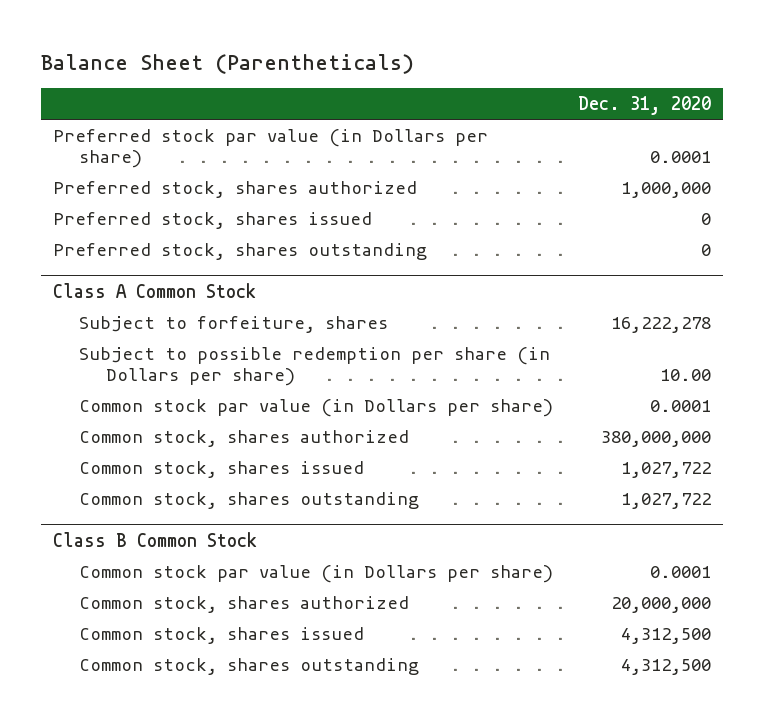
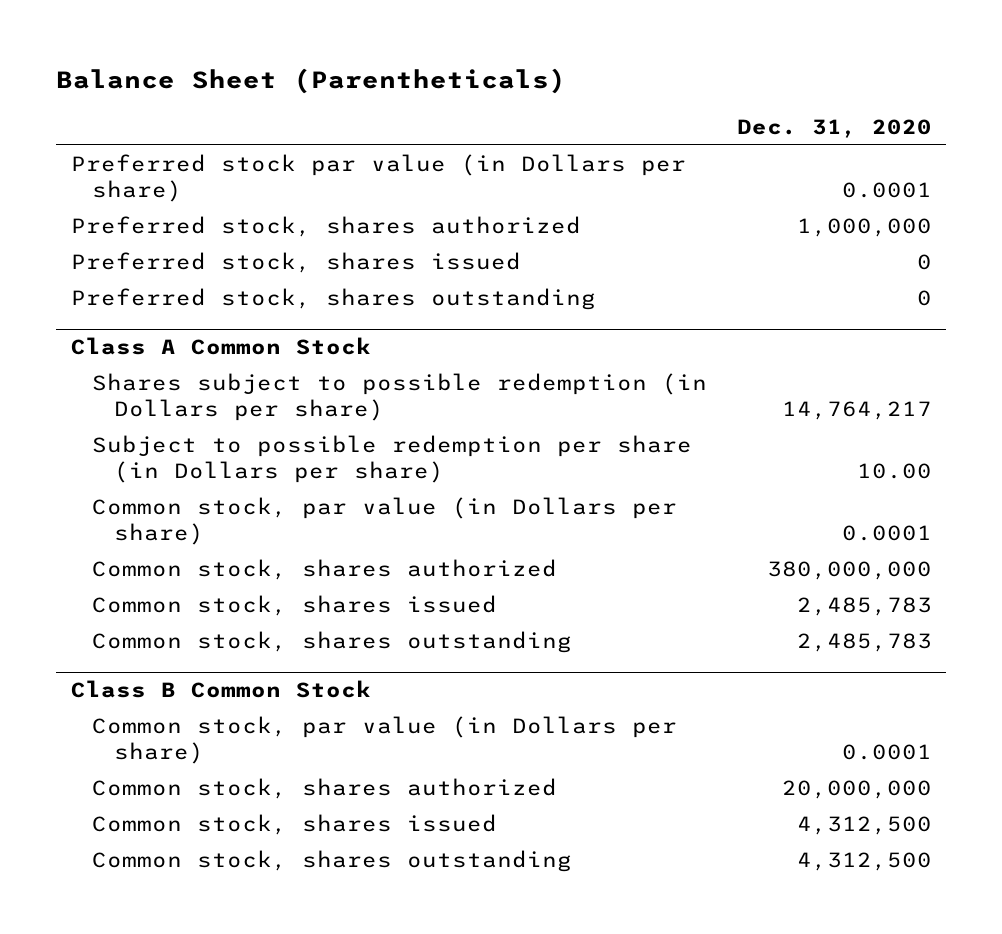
@ Class A Common Stock
- Subject to forfeiture, shares | 16,222,278
+ Shares subject to possible redemption (in Dollars per share) | 14,764,217
- Common stock par value (in Dollars per share) | 0.0001
+ Common stock, par value (in Dollars per share) | 0.0001
- Common stock, shares issued | 1,027,722
- Common stock, shares outstanding | 1,027,722
+ Common stock, shares issued | 2,485,783
+ Common stock, shares outstanding | 2,485,783
@ Class B Common Stock
- Common stock par value (in Dollars per share) | 0.0001
+ Common stock, par value (in Dollars per share) | 0.0001

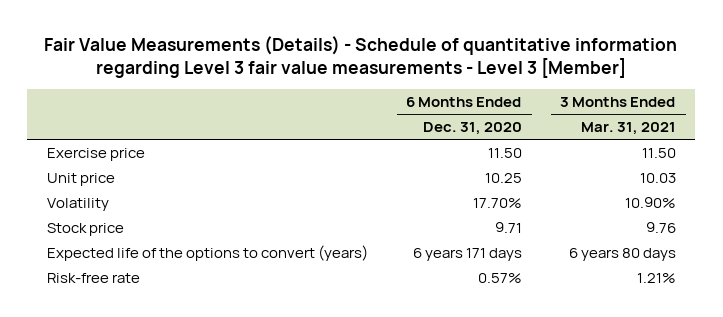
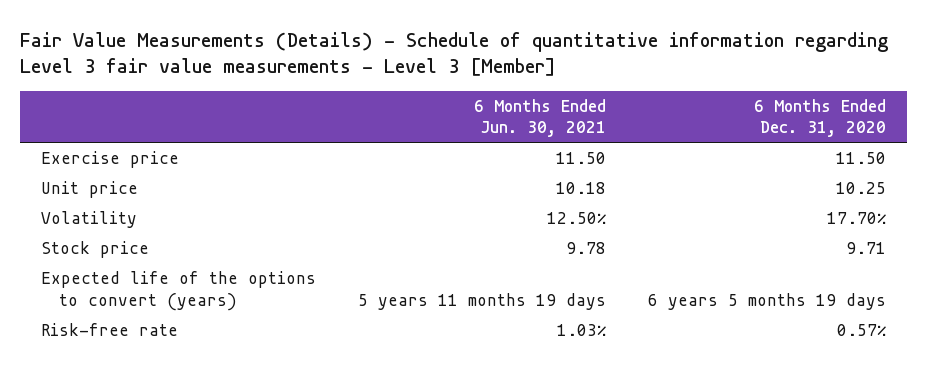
- | 6 Months Ended Dec. 31, 2020 | 3 Months Ended Mar. 31, 2021
+ | 6 Months Ended Jun. 30, 2021 | 6 Months Ended Dec. 31, 2020
- Expected life of the options to convert (years) | 6 years 171 days | 6 years 80 days
+ Expected life of the options to convert (years) | 5 years 11 months 19 days | 6 years 5 months 19 days

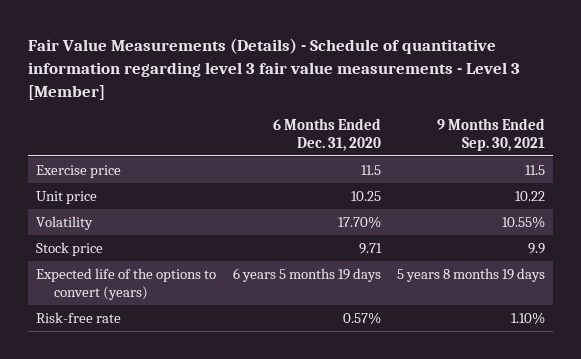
- Fair Value Measurements (Details) - Schedule of quantitative information regarding Level 3 fair value measurements - Level 3 [Member]
+ Fair Value Measurements (Details) - Schedule of quantitative information regarding level 3 fair value measurements - Level 3 [Member]
- | 6 Months Ended Jun. 30, 2021 | 6 Months Ended Dec. 31, 2020
+ | 6 Months Ended Dec. 31, 2020 | 9 Months Ended Sep. 30, 2021
- Exercise price | 11.50 | 11.50
+ Exercise price | 11.5 | 11.5

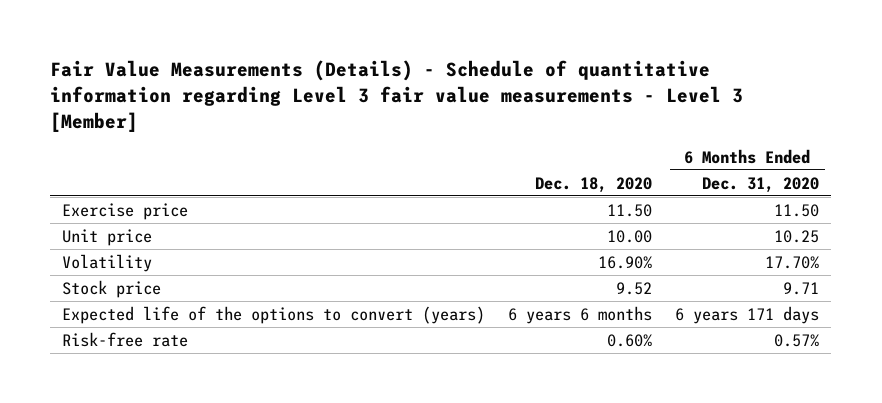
- Fair Value Measurements (Details) - Schedule of quantitative information regarding level 3 fair value measurements - Level 3 [Member]
+ Fair Value Measurements (Details) - Schedule of quantitative information regarding Level 3 fair value measurements - Level 3 [Member]
- | 6 Months Ended Dec. 31, 2020 | 9 Months Ended Sep. 30, 2021
+ | Dec. 18, 2020 | 6 Months Ended Dec. 31, 2020
- Exercise price | 11.5 | 11.5
+ Exercise price | 11.50 | 11.50
- Expected life of the options to convert (years) | 6 years 5 months 19 days | 5 years 8 months 19 days
+ Expected life of the options to convert (years) | 6 years 6 months | 6 years 171 days

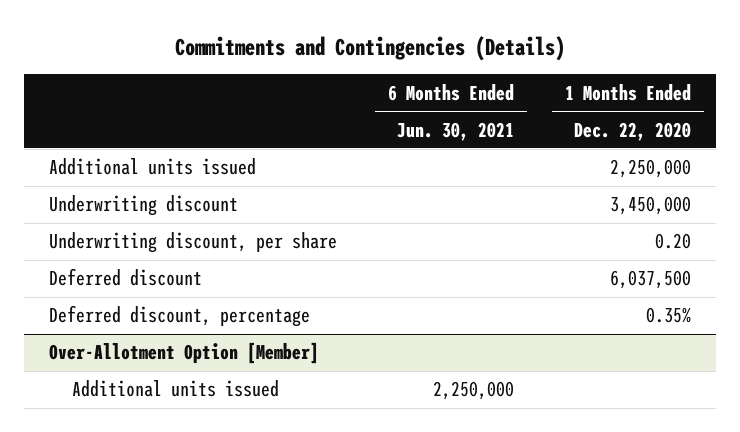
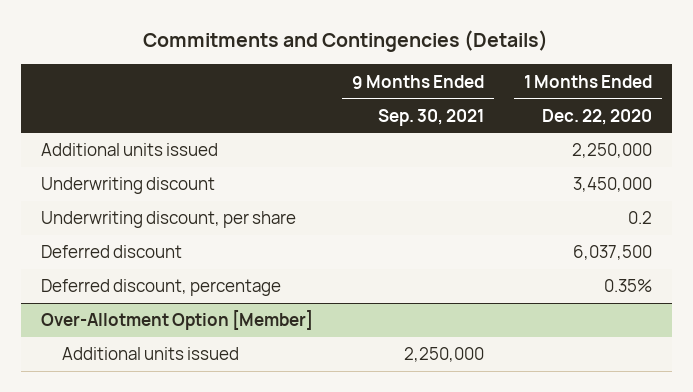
- | 6 Months Ended Jun. 30, 2021 | 1 Months Ended Dec. 22, 2020
+ | 9 Months Ended Sep. 30, 2021 | 1 Months Ended Dec. 22, 2020
- Underwriting discount, per share | | 0.20
+ Underwriting discount, per share | | 0.2

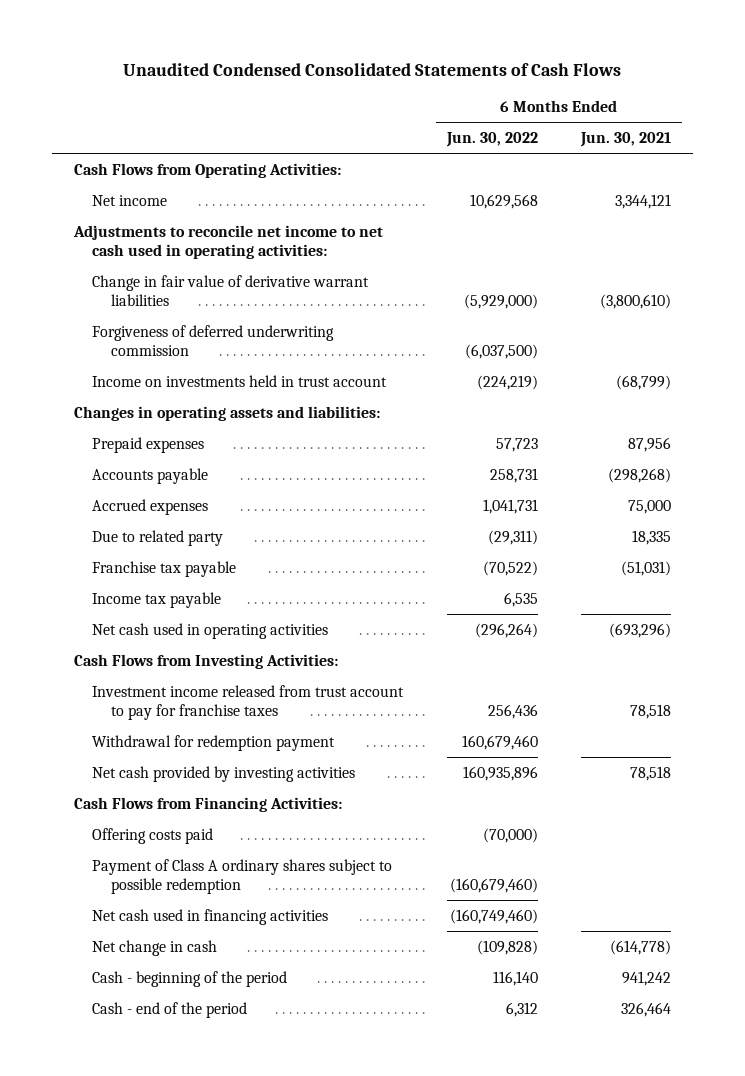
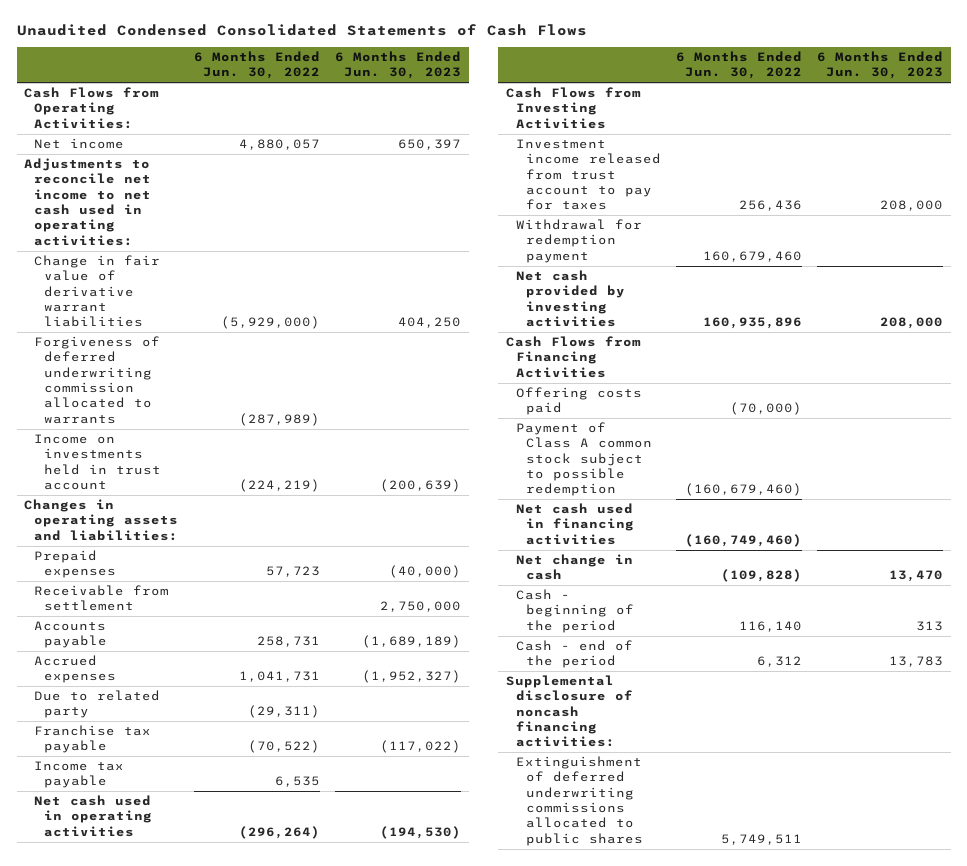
- | 6 Months Ended Jun. 30, 2022 | 6 Months Ended Jun. 30, 2021
+ | 6 Months Ended Jun. 30, 2022 | 6 Months Ended Jun. 30, 2023
- Net income | 10,629,568 | 3,344,121
+ Net income | 4,880,057 | 650,397
- Forgiveness of deferred underwriting commission | (6,037,500) |
+ Forgiveness of deferred underwriting commission allocated to warrants | (287,989) |
+ Receivable from settlement | | 2,750,000
- Cash Flows from Investing Activities:
- Investment income released from trust account to pay for franchise taxes | 256,436 | 78,518
+ Cash Flows from Investing Activities
+ Investment income released from trust account to pay for taxes | 256,436 | 208,000
- Cash Flows from Financing Activities:
+ Cash Flows from Financing Activities
- Payment of Class A ordinary shares subject to possible redemption | (160,679,460) |
+ Payment of Class A common stock subject to possible redemption | (160,679,460) |
+ Supplemental disclosure of noncash financing activities:
+ Extinguishment of deferred underwriting commissions allocated to public shares | 5,749,511 |

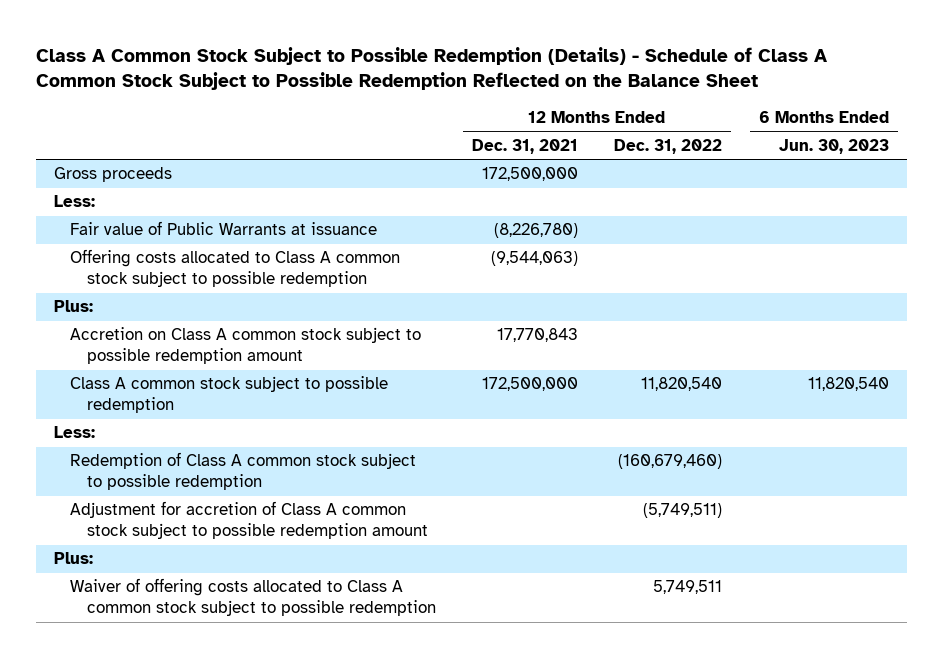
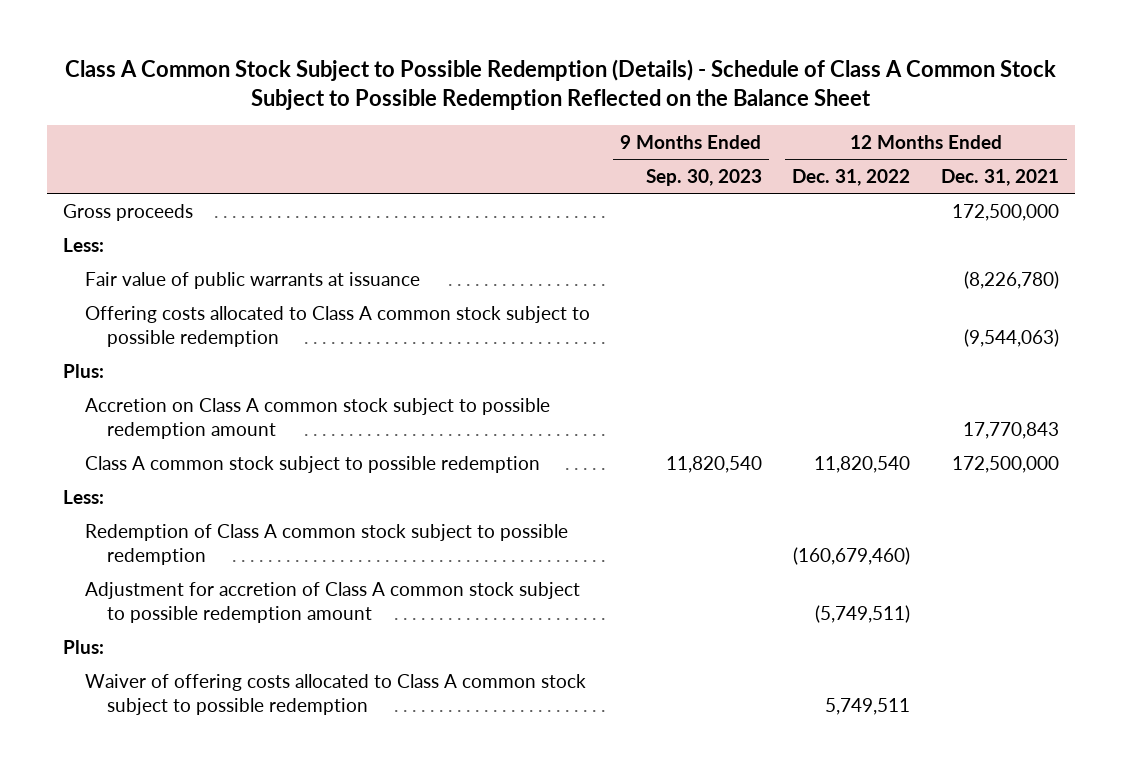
- | 12 Months Ended Dec. 31, 2021 | 12 Months Ended Dec. 31, 2022 | 6 Months Ended Jun. 30, 2023
+ | 9 Months Ended Sep. 30, 2023 | 12 Months Ended Dec. 31, 2022 | 12 Months Ended Dec. 31, 2021
- Fair value of Public Warrants at issuance | (8,226,780) | |
+ Fair value of public warrants at issuance | | | (8,226,780)

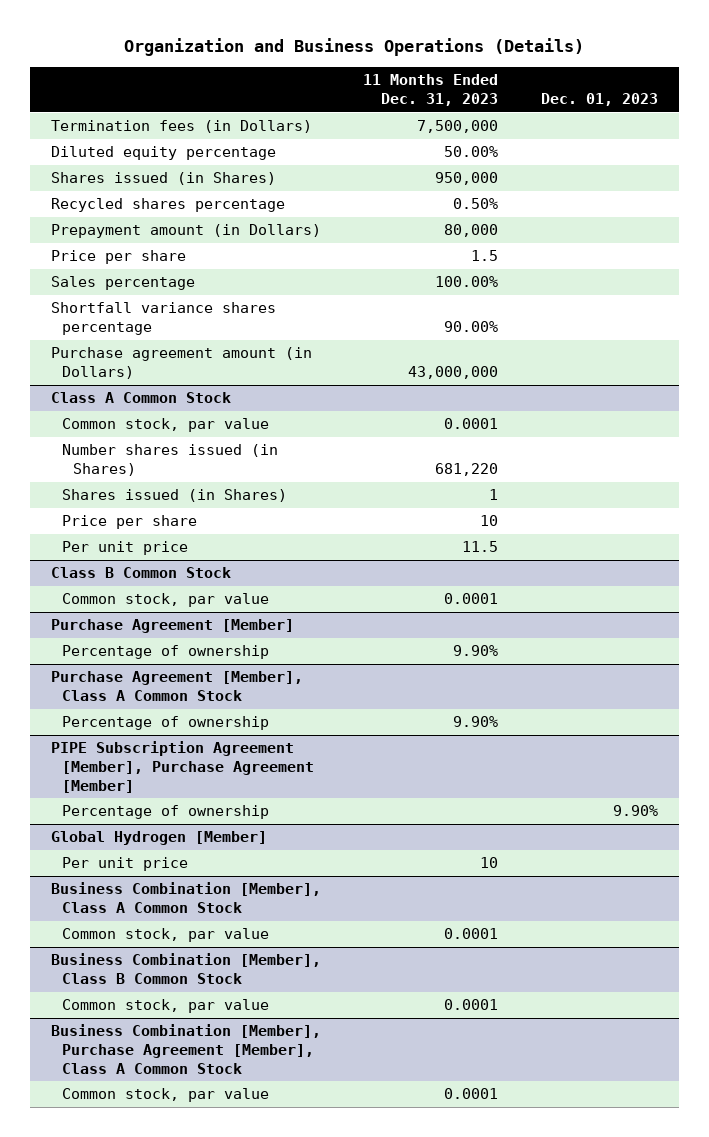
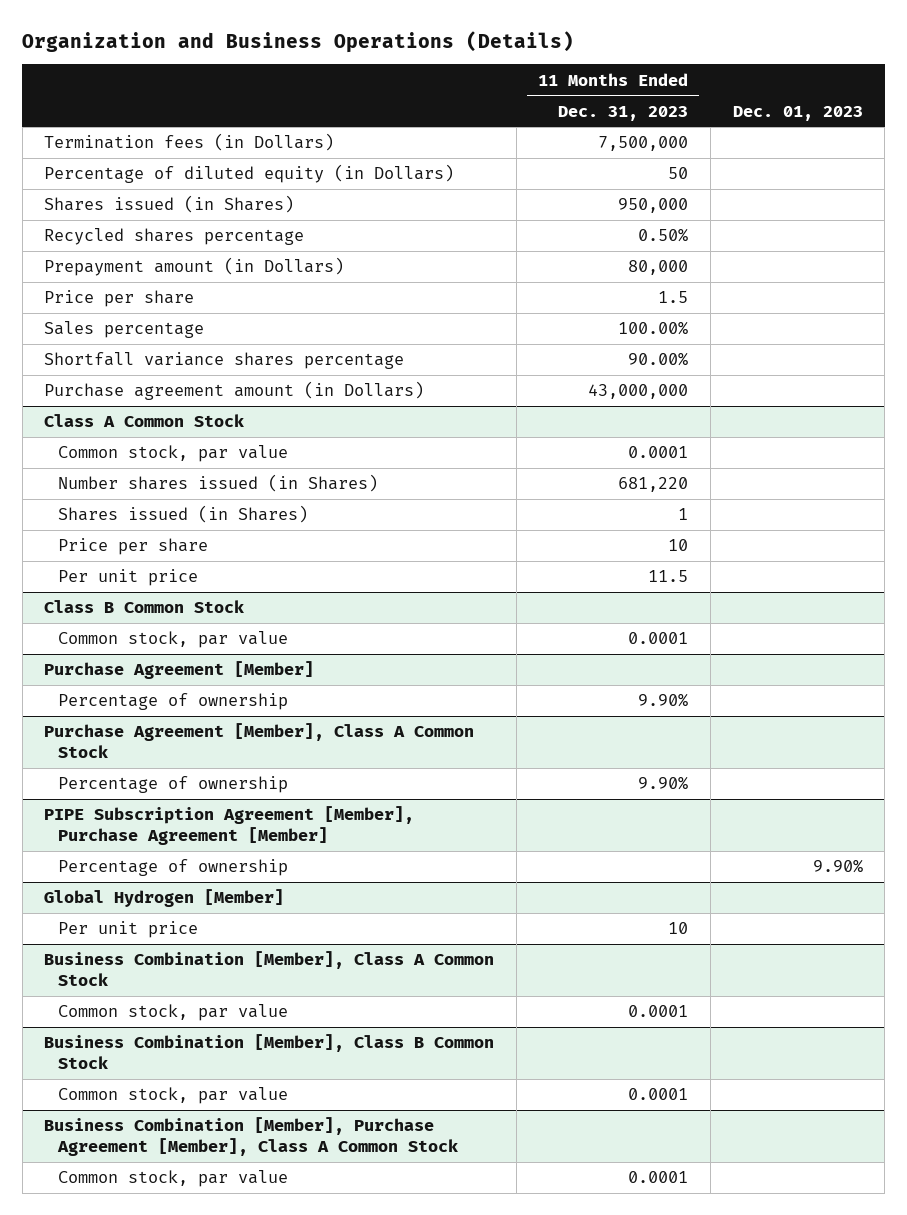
- Diluted equity percentage | 50.00% |
+ Percentage of diluted equity (in Dollars) | 50 |

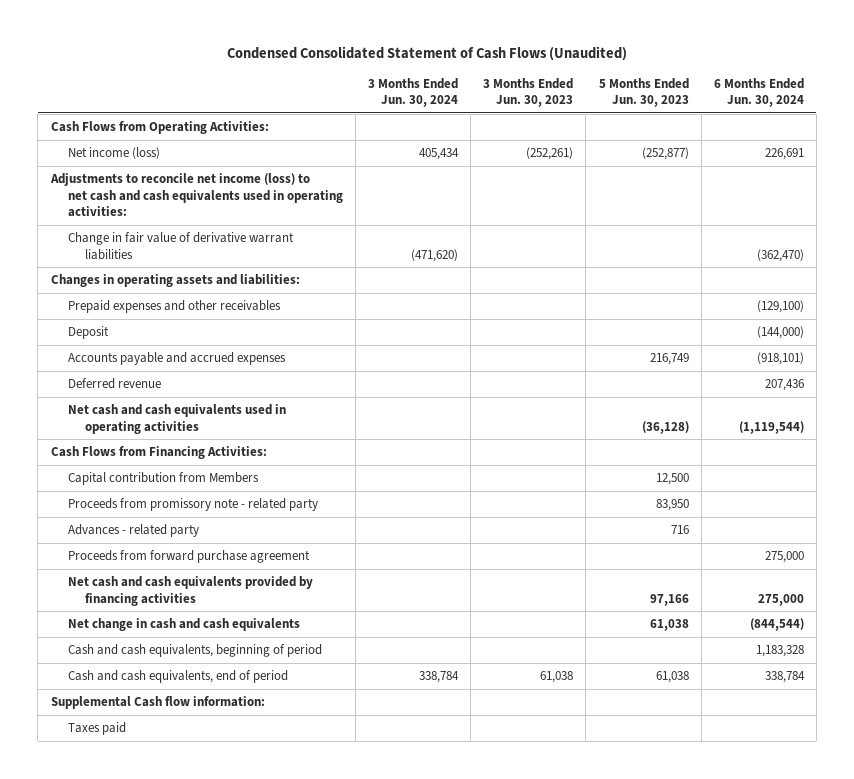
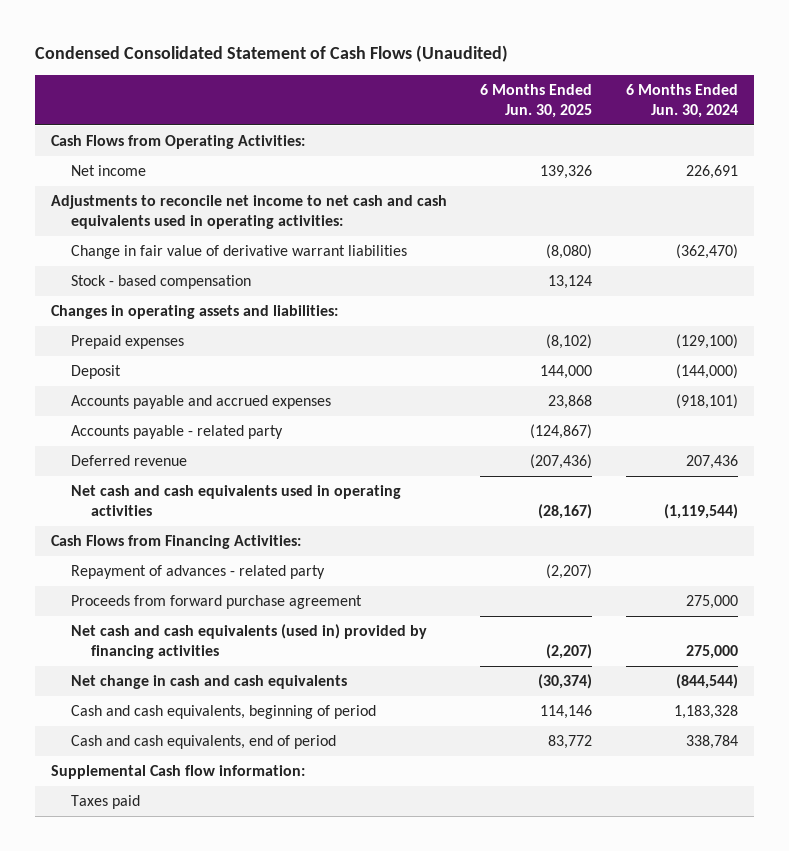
- | 3 Months Ended Jun. 30, 2024 | 3 Months Ended Jun. 30, 2023 | 5 Months Ended Jun. 30, 2023 | 6 Months Ended Jun. 30, 2024
+ | 6 Months Ended Jun. 30, 2025 | 6 Months Ended Jun. 30, 2024
- Net income (loss) | 405,434 | (252,261) | (252,877) | 226,691
- Adjustments to reconcile net income (loss) to net cash and cash equivalents used in operating activities:
+ Net income | 139,326 | 226,691
+ Adjustments to reconcile net income to net cash and cash equivalents used in operating activities:
+ Stock - based compensation | 13,124 |
- Prepaid expenses and other receivables | | | | (129,100)
+ Prepaid expenses | (8,102) | (129,100)
+ Accounts payable - related party | (124,867) |
- Capital contribution from Members | | | 12,500 |
- Proceeds from promissory note - related party | | | 83,950 |
- Advances - related party | | | 716 |
+ Repayment of advances - related party | (2,207) |
- Net cash and cash equivalents provided by financing activities | | | 97,166 | 275,000
+ Net cash and cash equivalents (used in) provided by financing activities | (2,207) | 275,000

